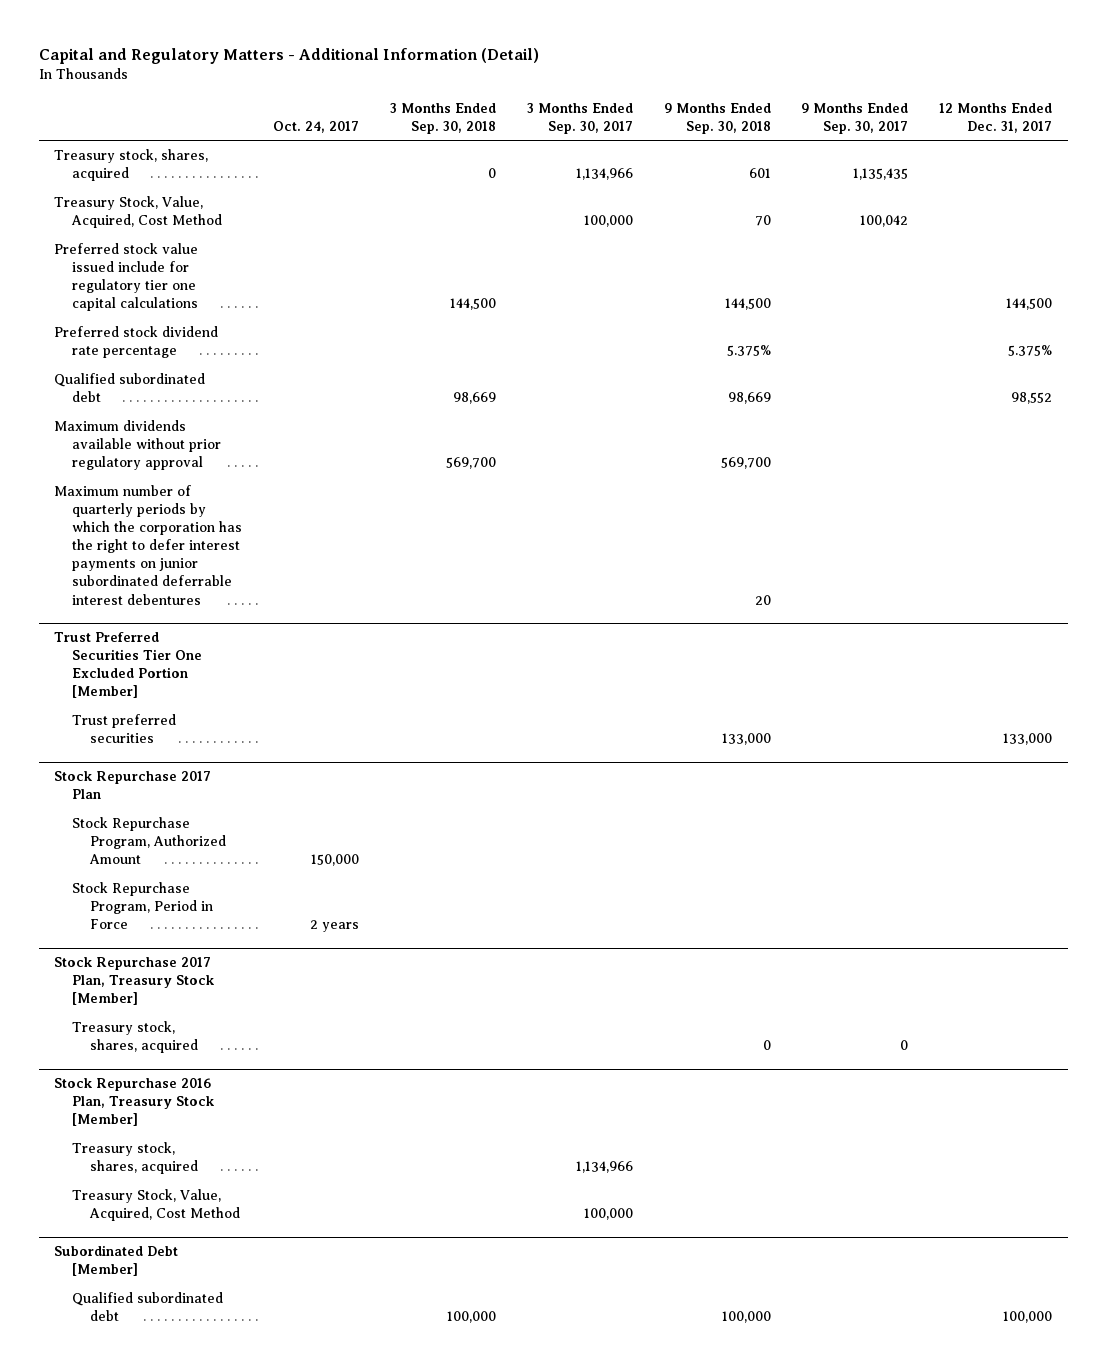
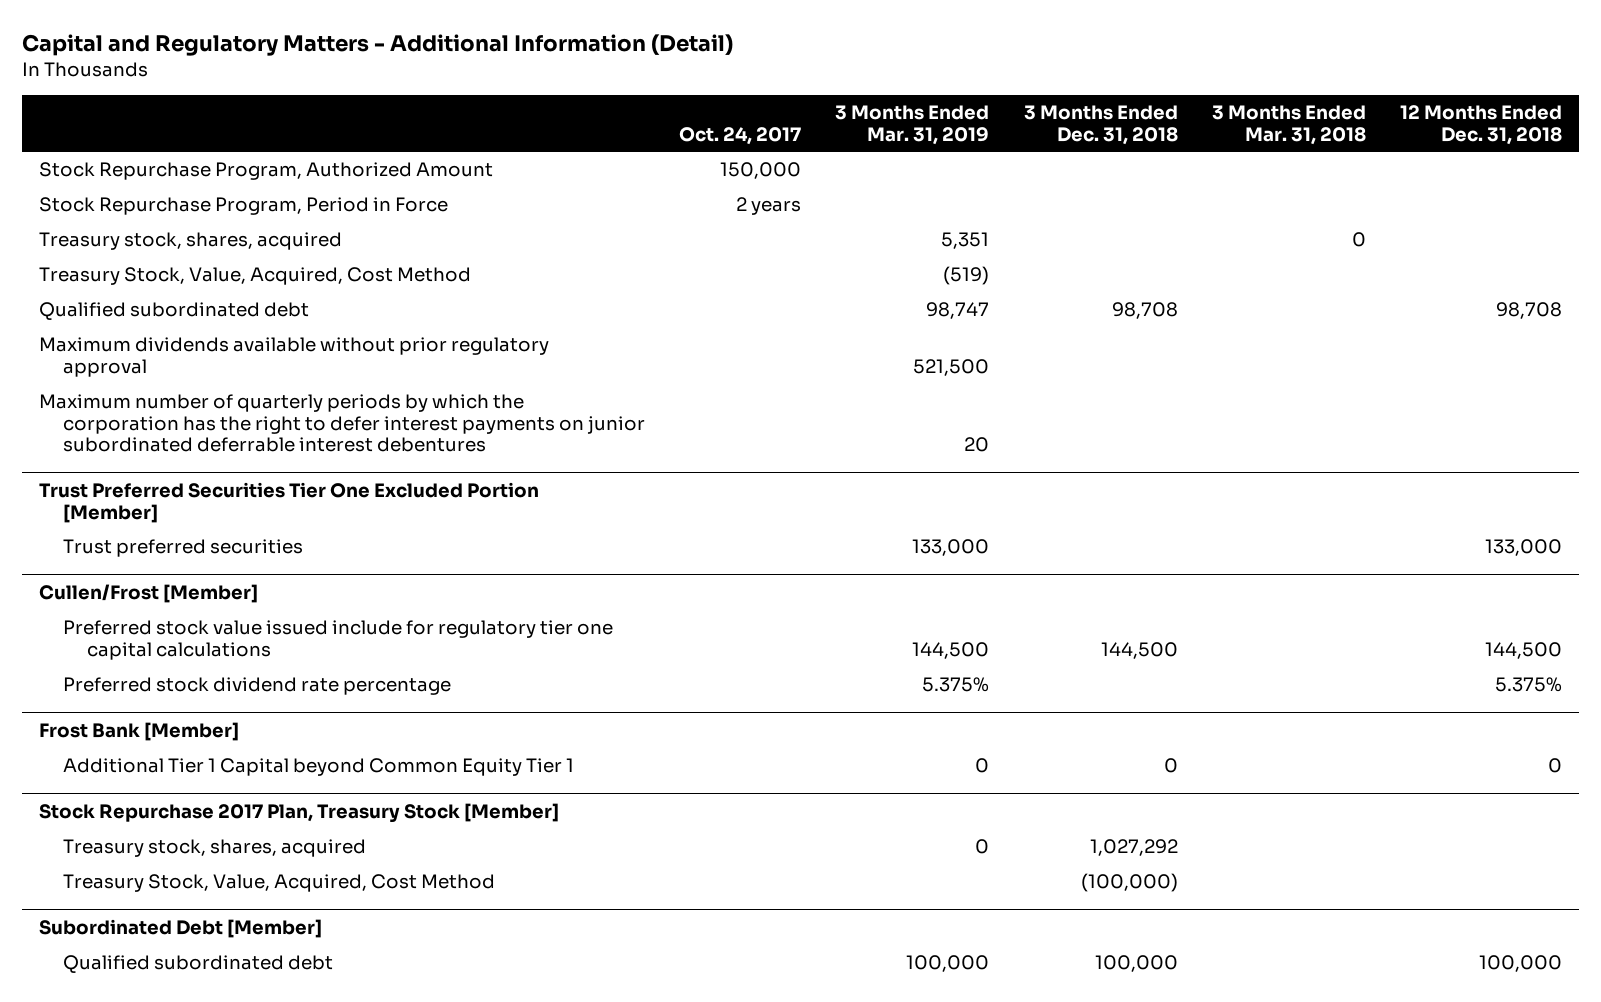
- | Oct. 24, 2017 | 3 Months Ended Sep. 30, 2018 | 3 Months Ended Sep. 30, 2017 | 9 Months Ended Sep. 30, 2018 | 9 Months Ended Sep. 30, 2017 | 12 Months Ended Dec. 31, 2017
+ | Oct. 24, 2017 | 3 Months Ended Mar. 31, 2019 | 3 Months Ended Dec. 31, 2018 | 3 Months Ended Mar. 31, 2018 | 12 Months Ended Dec. 31, 2018
+ Stock Repurchase Program, Authorized Amount | 150,000 | | | |
+ Stock Repurchase Program, Period in Force | 2 years | | | |
- Preferred stock value issued include for regulatory tier one capital calculations | | 144,500 | | 144,500 | | 144,500
- Preferred stock dividend rate percentage | | | | 5.375% | | 5.375%
- Stock Repurchase 2017 Plan
- Stock Repurchase Program, Authorized Amount | 150,000 | | | | |
- Stock Repurchase Program, Period in Force | 2 years | | | | |
+ Cullen/Frost [Member]
+ Preferred stock value issued include for regulatory tier one capital calculations | | 144,500 | 144,500 | | 144,500
+ Preferred stock dividend rate percentage | | 5.375% | | | 5.375%
+ Frost Bank [Member]
+ Additional Tier 1 Capital beyond Common Equity Tier 1 | | 0 | 0 | | 0
- Stock Repurchase 2016 Plan, Treasury Stock [Member]
- Treasury stock, shares, acquired | | | 1,134,966 | | |
- Treasury Stock, Value, Acquired, Cost Method | | | 100,000 | | |
@ Stock Repurchase 2017 Plan, Treasury Stock [Member]
+ Treasury Stock, Value, Acquired, Cost Method | | | (100,000) | |

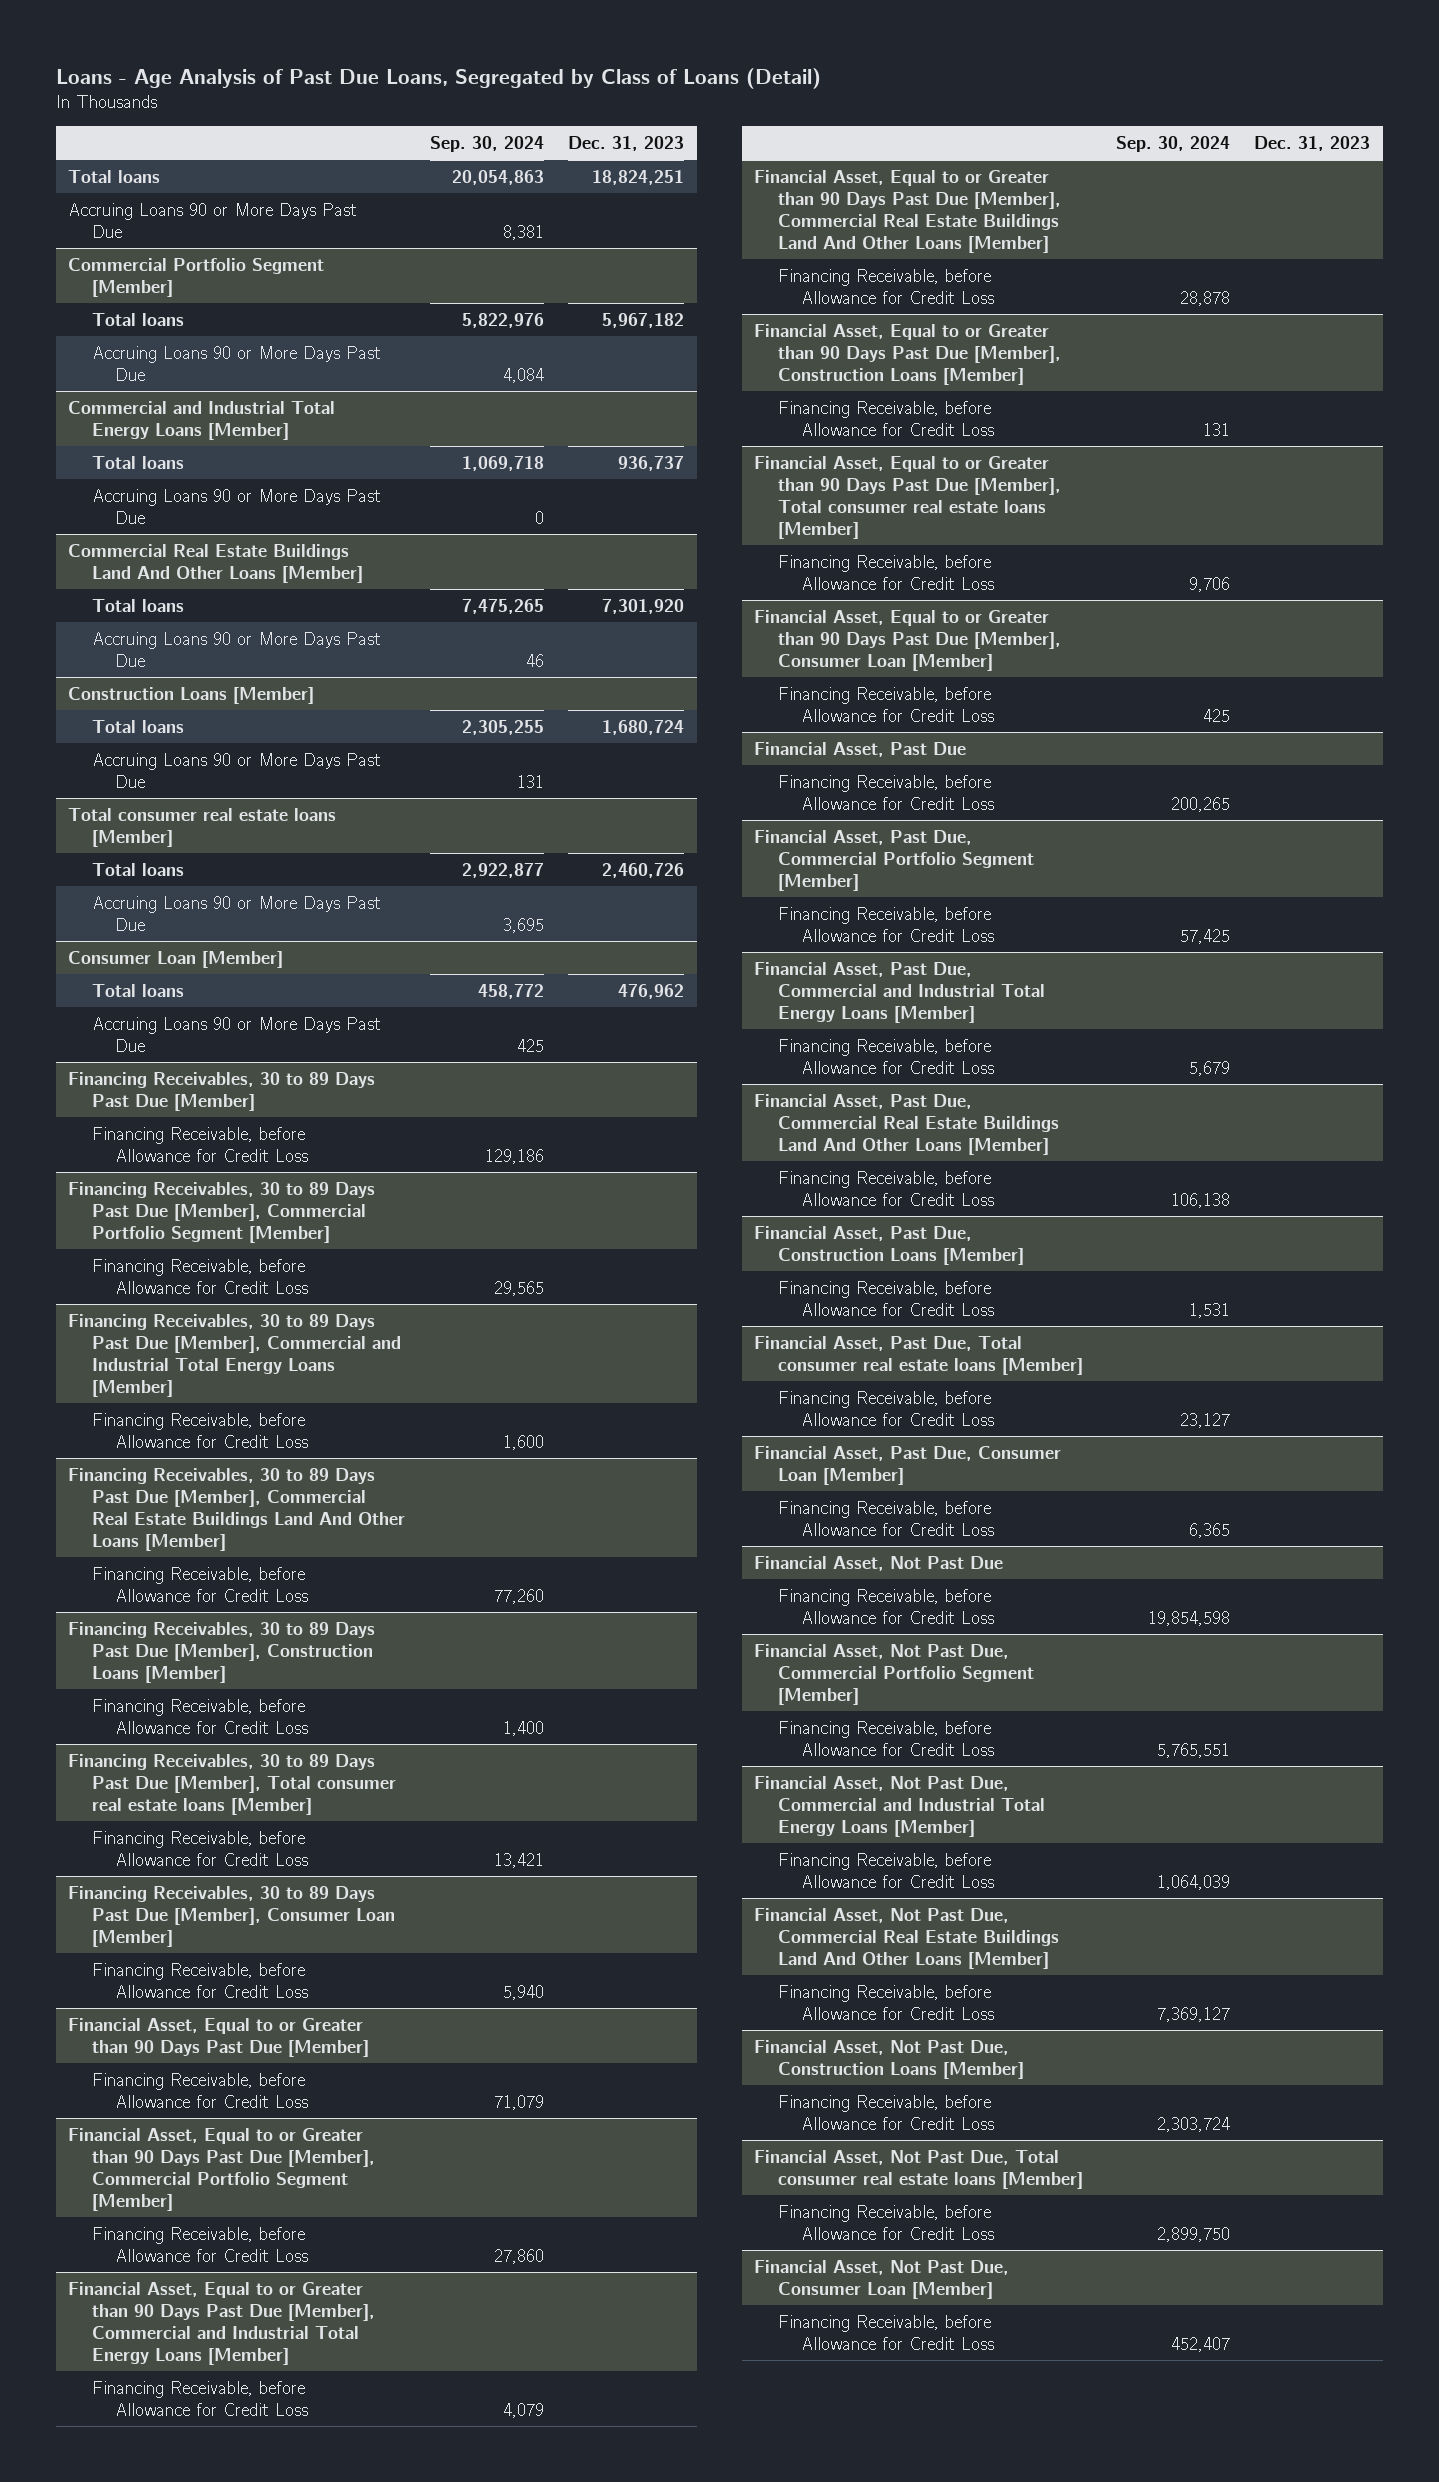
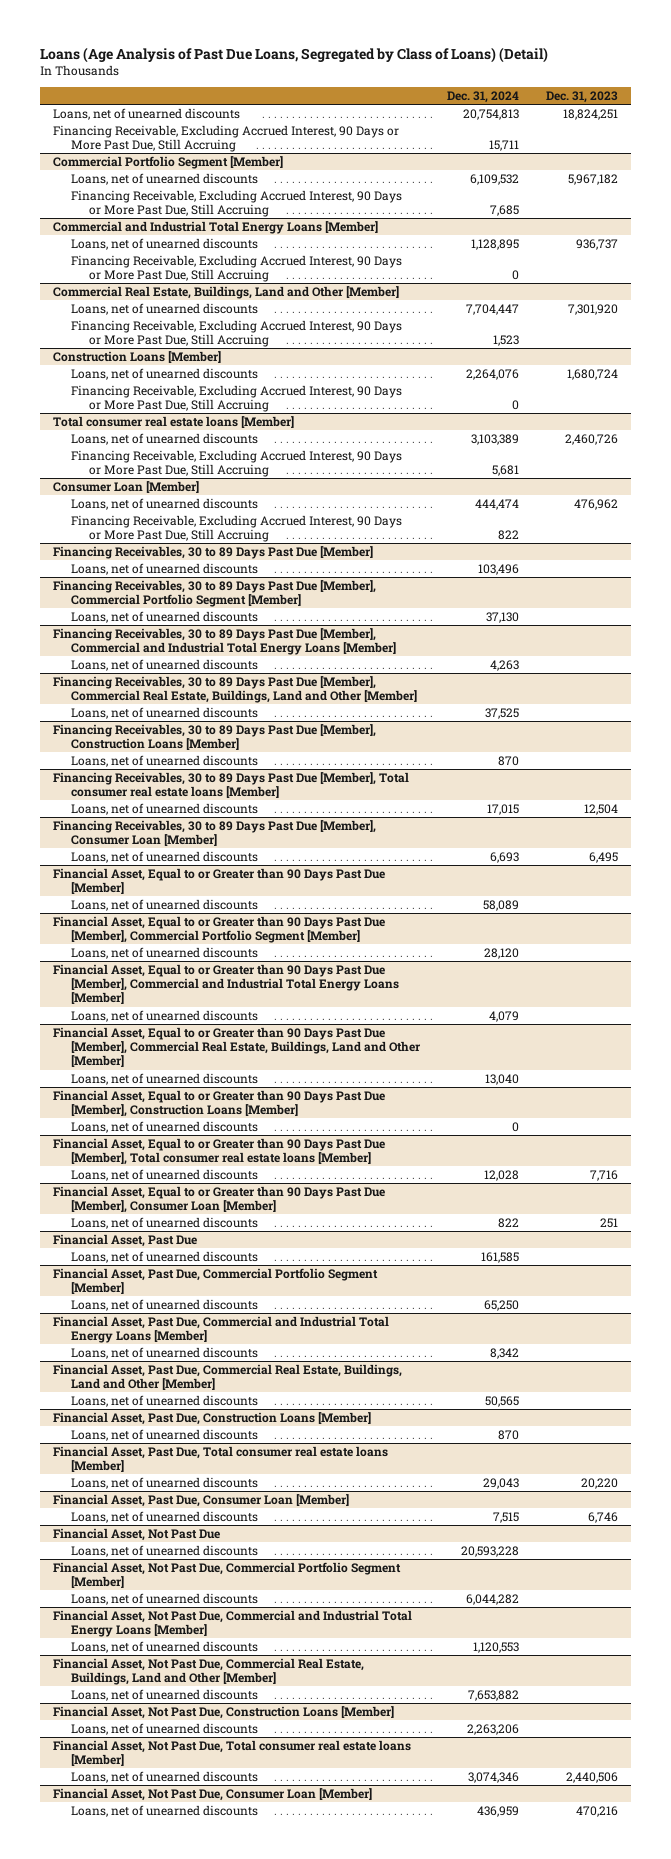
- Loans - Age Analysis of Past Due Loans, Segregated by Class of Loans (Detail)
+ Loans (Age Analysis of Past Due Loans, Segregated by Class of Loans) (Detail)
- | Sep. 30, 2024 | Dec. 31, 2023
+ | Dec. 31, 2024 | Dec. 31, 2023
- Total loans | 20,054,863 | 18,824,251
- Accruing Loans 90 or More Days Past Due | 8,381 |
+ Loans, net of unearned discounts | 20,754,813 | 18,824,251
+ Financing Receivable, Excluding Accrued Interest, 90 Days or More Past Due, Still Accruing | 15,711 |
@ Commercial Portfolio Segment [Member]
- Total loans | 5,822,976 | 5,967,182
- Accruing Loans 90 or More Days Past Due | 4,084 |
+ Loans, net of unearned discounts | 6,109,532 | 5,967,182
+ Financing Receivable, Excluding Accrued Interest, 90 Days or More Past Due, Still Accruing | 7,685 |
@ Commercial and Industrial Total Energy Loans [Member]
- Total loans | 1,069,718 | 936,737
- Accruing Loans 90 or More Days Past Due | 0 |
- Commercial Real Estate Buildings Land And Other Loans [Member]
- Total loans | 7,475,265 | 7,301,920
- Accruing Loans 90 or More Days Past Due | 46 |
@ Commercial and Industrial Total Energy Loans [Member]
+ Loans, net of unearned discounts | 1,128,895 | 936,737
+ Financing Receivable, Excluding Accrued Interest, 90 Days or More Past Due, Still Accruing | 0 |
+ Commercial Real Estate, Buildings, Land and Other [Member]
+ Loans, net of unearned discounts | 7,704,447 | 7,301,920
+ Financing Receivable, Excluding Accrued Interest, 90 Days or More Past Due, Still Accruing | 1,523 |
@ Construction Loans [Member]
- Total loans | 2,305,255 | 1,680,724
- Accruing Loans 90 or More Days Past Due | 131 |
+ Loans, net of unearned discounts | 2,264,076 | 1,680,724
+ Financing Receivable, Excluding Accrued Interest, 90 Days or More Past Due, Still Accruing | 0 |
@ Total consumer real estate loans [Member]
- Total loans | 2,922,877 | 2,460,726
- Accruing Loans 90 or More Days Past Due | 3,695 |
+ Loans, net of unearned discounts | 3,103,389 | 2,460,726
+ Financing Receivable, Excluding Accrued Interest, 90 Days or More Past Due, Still Accruing | 5,681 |
@ Consumer Loan [Member]
- Total loans | 458,772 | 476,962
- Accruing Loans 90 or More Days Past Due | 425 |
+ Loans, net of unearned discounts | 444,474 | 476,962
+ Financing Receivable, Excluding Accrued Interest, 90 Days or More Past Due, Still Accruing | 822 |
@ Financing Receivables, 30 to 89 Days Past Due [Member]
- Financing Receivable, before Allowance for Credit Loss | 129,186 |
+ Loans, net of unearned discounts | 103,496 |
@ Financing Receivables, 30 to 89 Days Past Due [Member], Commercial Portfolio Segment [Member]
- Financing Receivable, before Allowance for Credit Loss | 29,565 |
+ Loans, net of unearned discounts | 37,130 |
@ Financing Receivables, 30 to 89 Days Past Due [Member], Commercial and Industrial Total Energy Loans [Member]
- Financing Receivable, before Allowance for Credit Loss | 1,600 |
- Financing Receivables, 30 to 89 Days Past Due [Member], Commercial Real Estate Buildings Land And Other Loans [Member]
- Financing Receivable, before Allowance for Credit Loss | 77,260 |
@ Financing Receivables, 30 to 89 Days Past Due [Member], Commercial and Industrial Total Energy Loans [Member]
+ Loans, net of unearned discounts | 4,263 |
+ Financing Receivables, 30 to 89 Days Past Due [Member], Commercial Real Estate, Buildings, Land and Other [Member]
+ Loans, net of unearned discounts | 37,525 |
@ Financing Receivables, 30 to 89 Days Past Due [Member], Construction Loans [Member]
- Financing Receivable, before Allowance for Credit Loss | 1,400 |
+ Loans, net of unearned discounts | 870 |
@ Financing Receivables, 30 to 89 Days Past Due [Member], Total consumer real estate loans [Member]
- Financing Receivable, before Allowance for Credit Loss | 13,421 |
+ Loans, net of unearned discounts | 17,015 | 12,504
@ Financing Receivables, 30 to 89 Days Past Due [Member], Consumer Loan [Member]
- Financing Receivable, before Allowance for Credit Loss | 5,940 |
+ Loans, net of unearned discounts | 6,693 | 6,495
@ Financial Asset, Equal to or Greater than 90 Days Past Due [Member]
- Financing Receivable, before Allowance for Credit Loss | 71,079 |
+ Loans, net of unearned discounts | 58,089 |
@ Financial Asset, Equal to or Greater than 90 Days Past Due [Member], Commercial Portfolio Segment [Member]
- Financing Receivable, before Allowance for Credit Loss | 27,860 |
+ Loans, net of unearned discounts | 28,120 |
@ Financial Asset, Equal to or Greater than 90 Days Past Due [Member], Commercial and Industrial Total Energy Loans [Member]
- Financing Receivable, before Allowance for Credit Loss | 4,079 |
- Financial Asset, Equal to or Greater than 90 Days Past Due [Member], Commercial Real Estate Buildings Land And Other Loans [Member]
- Financing Receivable, before Allowance for Credit Loss | 28,878 |
@ Financial Asset, Equal to or Greater than 90 Days Past Due [Member], Commercial and Industrial Total Energy Loans [Member]
+ Loans, net of unearned discounts | 4,079 |
+ Financial Asset, Equal to or Greater than 90 Days Past Due [Member], Commercial Real Estate, Buildings, Land and Other [Member]
+ Loans, net of unearned discounts | 13,040 |
@ Financial Asset, Equal to or Greater than 90 Days Past Due [Member], Construction Loans [Member]
- Financing Receivable, before Allowance for Credit Loss | 131 |
+ Loans, net of unearned discounts | 0 |
@ Financial Asset, Equal to or Greater than 90 Days Past Due [Member], Total consumer real estate loans [Member]
- Financing Receivable, before Allowance for Credit Loss | 9,706 |
+ Loans, net of unearned discounts | 12,028 | 7,716
@ Financial Asset, Equal to or Greater than 90 Days Past Due [Member], Consumer Loan [Member]
- Financing Receivable, before Allowance for Credit Loss | 425 |
+ Loans, net of unearned discounts | 822 | 251
@ Financial Asset, Past Due
- Financing Receivable, before Allowance for Credit Loss | 200,265 |
+ Loans, net of unearned discounts | 161,585 |
@ Financial Asset, Past Due, Commercial Portfolio Segment [Member]
- Financing Receivable, before Allowance for Credit Loss | 57,425 |
+ Loans, net of unearned discounts | 65,250 |
@ Financial Asset, Past Due, Commercial and Industrial Total Energy Loans [Member]
- Financing Receivable, before Allowance for Credit Loss | 5,679 |
- Financial Asset, Past Due, Commercial Real Estate Buildings Land And Other Loans [Member]
- Financing Receivable, before Allowance for Credit Loss | 106,138 |
@ Financial Asset, Past Due, Commercial and Industrial Total Energy Loans [Member]
+ Loans, net of unearned discounts | 8,342 |
+ Financial Asset, Past Due, Commercial Real Estate, Buildings, Land and Other [Member]
+ Loans, net of unearned discounts | 50,565 |
@ Financial Asset, Past Due, Construction Loans [Member]
- Financing Receivable, before Allowance for Credit Loss | 1,531 |
+ Loans, net of unearned discounts | 870 |
@ Financial Asset, Past Due, Total consumer real estate loans [Member]
- Financing Receivable, before Allowance for Credit Loss | 23,127 |
+ Loans, net of unearned discounts | 29,043 | 20,220
@ Financial Asset, Past Due, Consumer Loan [Member]
- Financing Receivable, before Allowance for Credit Loss | 6,365 |
+ Loans, net of unearned discounts | 7,515 | 6,746
@ Financial Asset, Not Past Due
- Financing Receivable, before Allowance for Credit Loss | 19,854,598 |
+ Loans, net of unearned discounts | 20,593,228 |
@ Financial Asset, Not Past Due, Commercial Portfolio Segment [Member]
- Financing Receivable, before Allowance for Credit Loss | 5,765,551 |
+ Loans, net of unearned discounts | 6,044,282 |
@ Financial Asset, Not Past Due, Commercial and Industrial Total Energy Loans [Member]
- Financing Receivable, before Allowance for Credit Loss | 1,064,039 |
- Financial Asset, Not Past Due, Commercial Real Estate Buildings Land And Other Loans [Member]
- Financing Receivable, before Allowance for Credit Loss | 7,369,127 |
@ Financial Asset, Not Past Due, Commercial and Industrial Total Energy Loans [Member]
+ Loans, net of unearned discounts | 1,120,553 |
+ Financial Asset, Not Past Due, Commercial Real Estate, Buildings, Land and Other [Member]
+ Loans, net of unearned discounts | 7,653,882 |
@ Financial Asset, Not Past Due, Construction Loans [Member]
- Financing Receivable, before Allowance for Credit Loss | 2,303,724 |
+ Loans, net of unearned discounts | 2,263,206 |
@ Financial Asset, Not Past Due, Total consumer real estate loans [Member]
- Financing Receivable, before Allowance for Credit Loss | 2,899,750 |
+ Loans, net of unearned discounts | 3,074,346 | 2,440,506
@ Financial Asset, Not Past Due, Consumer Loan [Member]
- Financing Receivable, before Allowance for Credit Loss | 452,407 |
+ Loans, net of unearned discounts | 436,959 | 470,216

